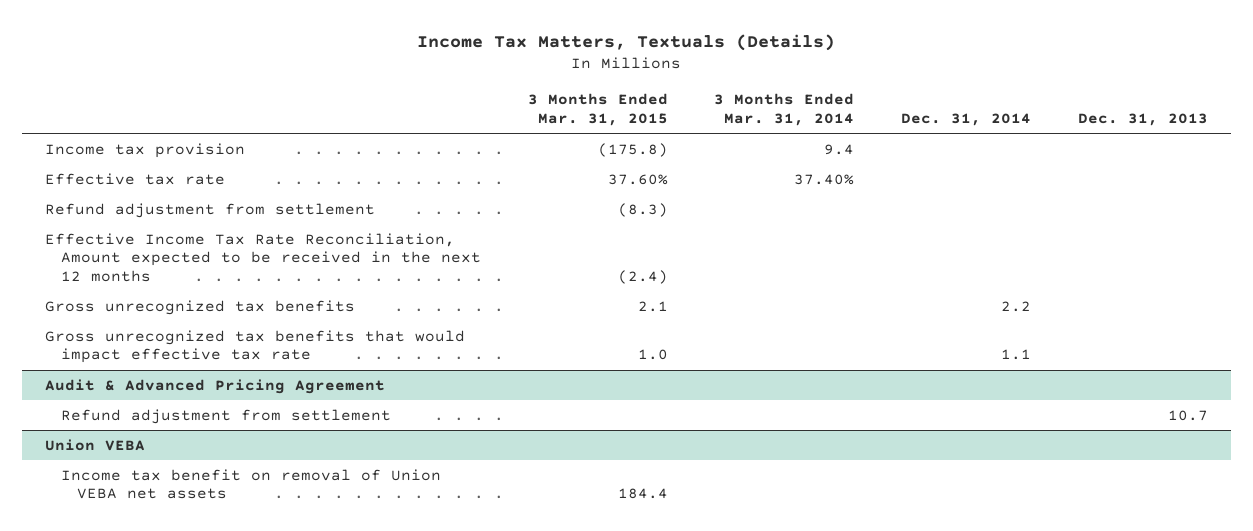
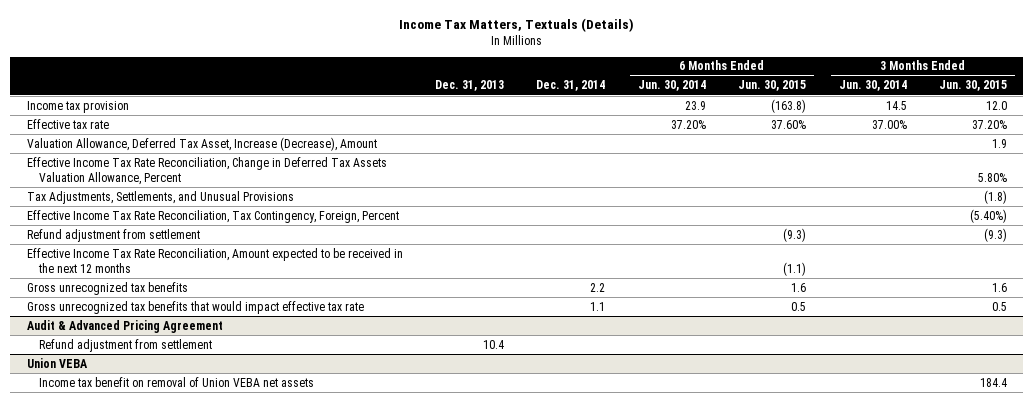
- | 3 Months Ended Mar. 31, 2015 | 3 Months Ended Mar. 31, 2014 | Dec. 31, 2014 | Dec. 31, 2013
+ | Dec. 31, 2013 | Dec. 31, 2014 | 6 Months Ended Jun. 30, 2014 | 6 Months Ended Jun. 30, 2015 | 3 Months Ended Jun. 30, 2014 | 3 Months Ended Jun. 30, 2015
+ Valuation Allowance, Deferred Tax Asset, Increase (Decrease), Amount | | | | | | 1.9
+ Effective Income Tax Rate Reconciliation, Change in Deferred Tax Assets Valuation Allowance, Percent | | | | | | 5.80%
+ Tax Adjustments, Settlements, and Unusual Provisions | | | | | | (1.8)
+ Effective Income Tax Rate Reconciliation, Tax Contingency, Foreign, Percent | | | | | | (5.40%)
@ Audit & Advanced Pricing Agreement
- Refund adjustment from settlement | | | | 10.7
+ Refund adjustment from settlement | 10.4 | | | | |

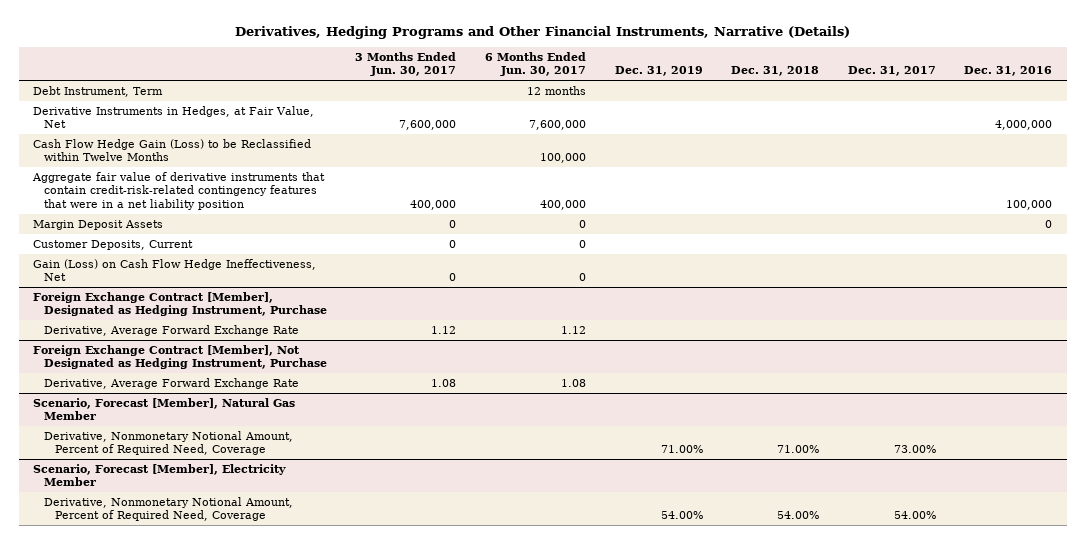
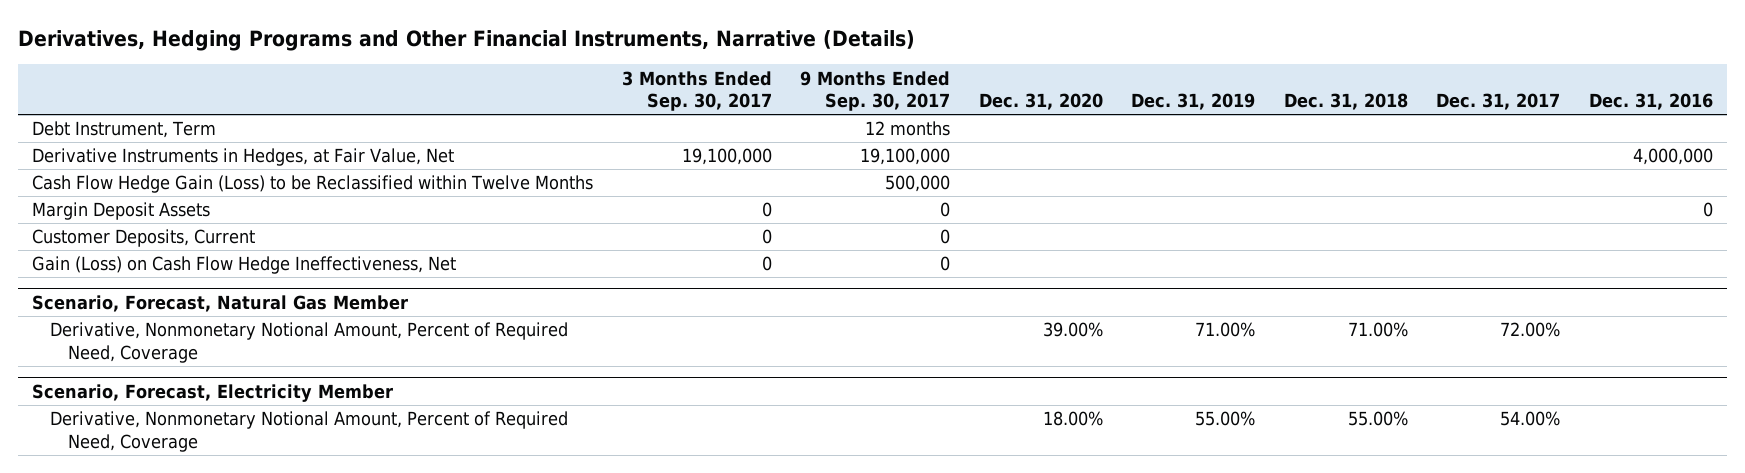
- | 3 Months Ended Jun. 30, 2017 | 6 Months Ended Jun. 30, 2017 | Dec. 31, 2019 | Dec. 31, 2018 | Dec. 31, 2017 | Dec. 31, 2016
+ | 3 Months Ended Sep. 30, 2017 | 9 Months Ended Sep. 30, 2017 | Dec. 31, 2020 | Dec. 31, 2019 | Dec. 31, 2018 | Dec. 31, 2017 | Dec. 31, 2016
- Aggregate fair value of derivative instruments that contain credit-risk-related contingency features that were in a net liability position | 400,000 | 400,000 | | | | 100,000
- Foreign Exchange Contract [Member], Designated as Hedging Instrument, Purchase
- Derivative, Average Forward Exchange Rate | 1.12 | 1.12 | | | |
- Foreign Exchange Contract [Member], Not Designated as Hedging Instrument, Purchase
- Derivative, Average Forward Exchange Rate | 1.08 | 1.08 | | | |
- Scenario, Forecast [Member], Natural Gas Member
- Derivative, Nonmonetary Notional Amount, Percent of Required Need, Coverage | | | 71.00% | 71.00% | 73.00% |
- Scenario, Forecast [Member], Electricity Member
- Derivative, Nonmonetary Notional Amount, Percent of Required Need, Coverage | | | 54.00% | 54.00% | 54.00% |
+ Scenario, Forecast, Natural Gas Member
+ Derivative, Nonmonetary Notional Amount, Percent of Required Need, Coverage | | | 39.00% | 71.00% | 71.00% | 72.00% |
+ Scenario, Forecast, Electricity Member
+ Derivative, Nonmonetary Notional Amount, Percent of Required Need, Coverage | | | 18.00% | 55.00% | 55.00% | 54.00% |

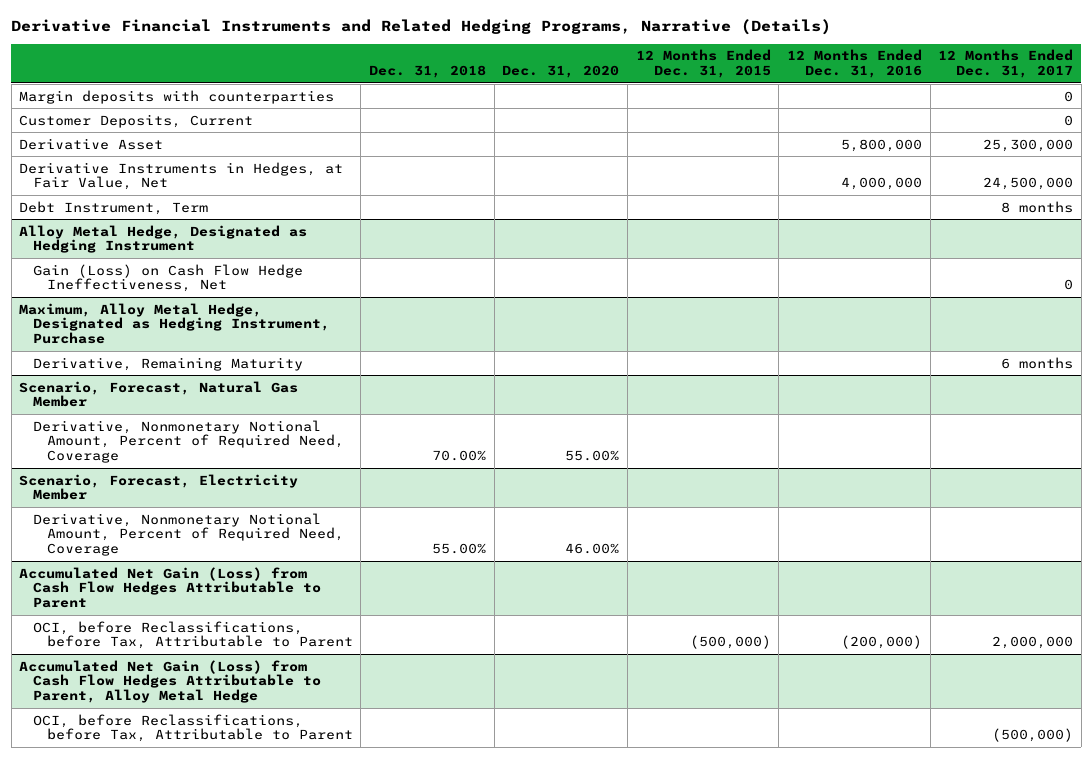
- Derivatives, Hedging Programs and Other Financial Instruments, Narrative (Details)
+ Derivative Financial Instruments and Related Hedging Programs, Narrative (Details)
- | 3 Months Ended Sep. 30, 2017 | 9 Months Ended Sep. 30, 2017 | Dec. 31, 2020 | Dec. 31, 2019 | Dec. 31, 2018 | Dec. 31, 2017 | Dec. 31, 2016
+ | Dec. 31, 2018 | Dec. 31, 2020 | 12 Months Ended Dec. 31, 2015 | 12 Months Ended Dec. 31, 2016 | 12 Months Ended Dec. 31, 2017
- Cash Flow Hedge Gain (Loss) to be Reclassified within Twelve Months | | 500,000 | | | | |
- Margin Deposit Assets | 0 | 0 | | | | | 0
+ Margin deposits with counterparties | | | | | 0
- Gain (Loss) on Cash Flow Hedge Ineffectiveness, Net | 0 | 0 | | | | |
+ Derivative Asset | | | | 5,800,000 | 25,300,000
moved down: Derivative Instruments in Hedges, at Fair Value, Net | | | | 4,000,000 | 24,500,000
moved down: Debt Instrument, Term | | | | | 8 months
+ Alloy Metal Hedge, Designated as Hedging Instrument
+ Gain (Loss) on Cash Flow Hedge Ineffectiveness, Net | | | | | 0
+ Maximum, Alloy Metal Hedge, Designated as Hedging Instrument, Purchase
+ Derivative, Remaining Maturity | | | | | 6 months
@ Scenario, Forecast, Natural Gas Member
- Derivative, Nonmonetary Notional Amount, Percent of Required Need, Coverage | | | 39.00% | 71.00% | 71.00% | 72.00% |
+ Derivative, Nonmonetary Notional Amount, Percent of Required Need, Coverage | 70.00% | 55.00% | | |
@ Scenario, Forecast, Electricity Member
- Derivative, Nonmonetary Notional Amount, Percent of Required Need, Coverage | | | 18.00% | 55.00% | 55.00% | 54.00% |
+ Derivative, Nonmonetary Notional Amount, Percent of Required Need, Coverage | 55.00% | 46.00% | | |
+ Accumulated Net Gain (Loss) from Cash Flow Hedges Attributable to Parent
+ OCI, before Reclassifications, before Tax, Attributable to Parent | | | (500,000) | (200,000) | 2,000,000
+ Accumulated Net Gain (Loss) from Cash Flow Hedges Attributable to Parent, Alloy Metal Hedge
+ OCI, before Reclassifications, before Tax, Attributable to Parent | | | | | (500,000)

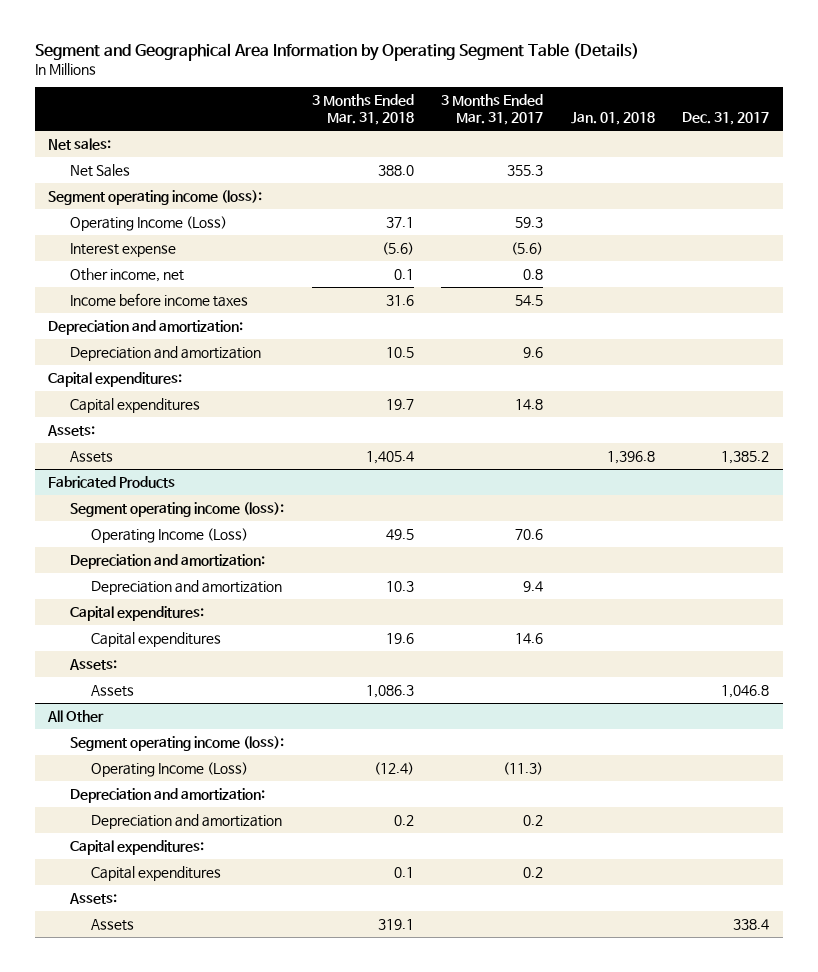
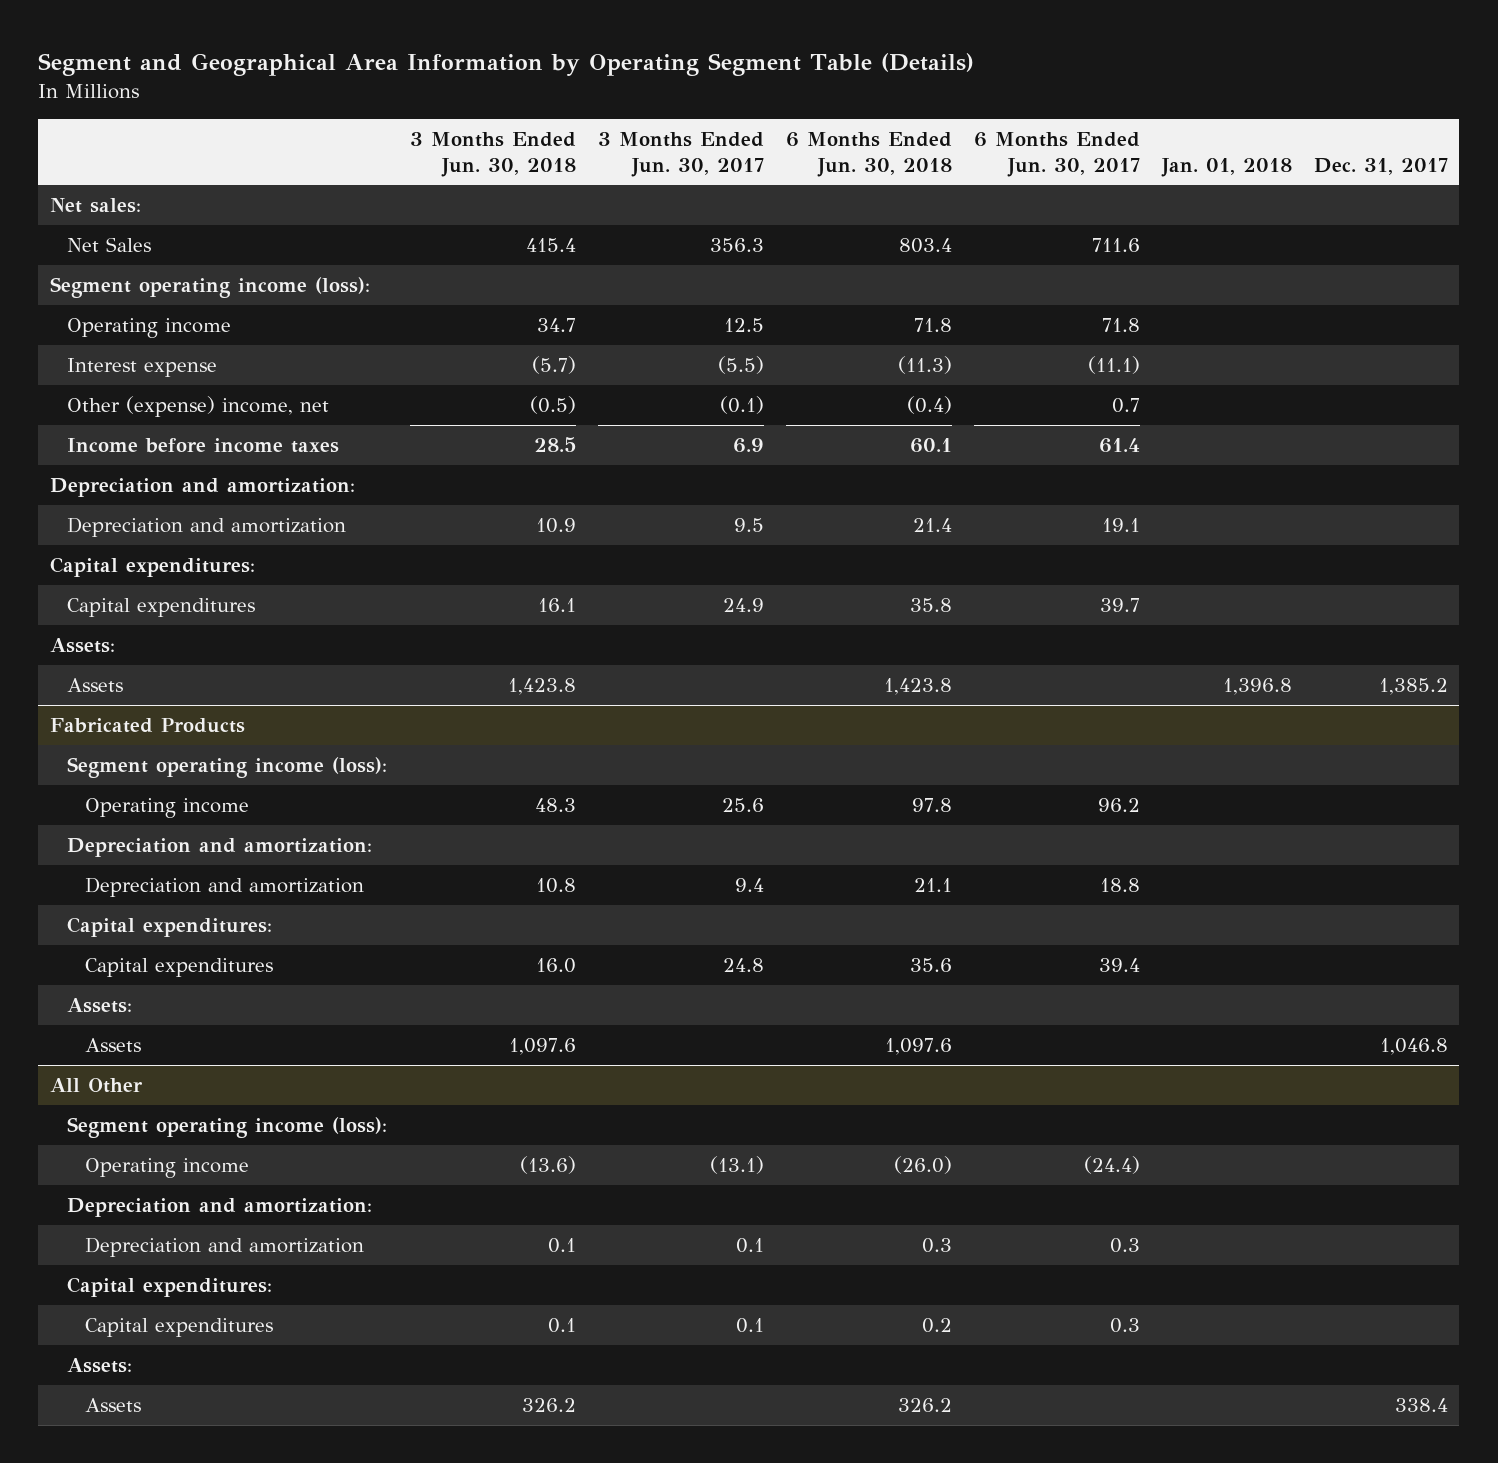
- | 3 Months Ended Mar. 31, 2018 | 3 Months Ended Mar. 31, 2017 | Jan. 01, 2018 | Dec. 31, 2017
+ | 3 Months Ended Jun. 30, 2018 | 3 Months Ended Jun. 30, 2017 | 6 Months Ended Jun. 30, 2018 | 6 Months Ended Jun. 30, 2017 | Jan. 01, 2018 | Dec. 31, 2017
- Operating Income (Loss) | 37.1 | 59.3 | |
+ Operating income | 34.7 | 12.5 | 71.8 | 71.8 | |
- Other income, net | 0.1 | 0.8 | |
+ Other (expense) income, net | (0.5) | (0.1) | (0.4) | 0.7 | |
@ Fabricated Products
- Operating Income (Loss) | 49.5 | 70.6 | |
+ Operating income | 48.3 | 25.6 | 97.8 | 96.2 | |
@ All Other
- Operating Income (Loss) | (12.4) | (11.3) | |
+ Operating income | (13.6) | (13.1) | (26.0) | (24.4) | |

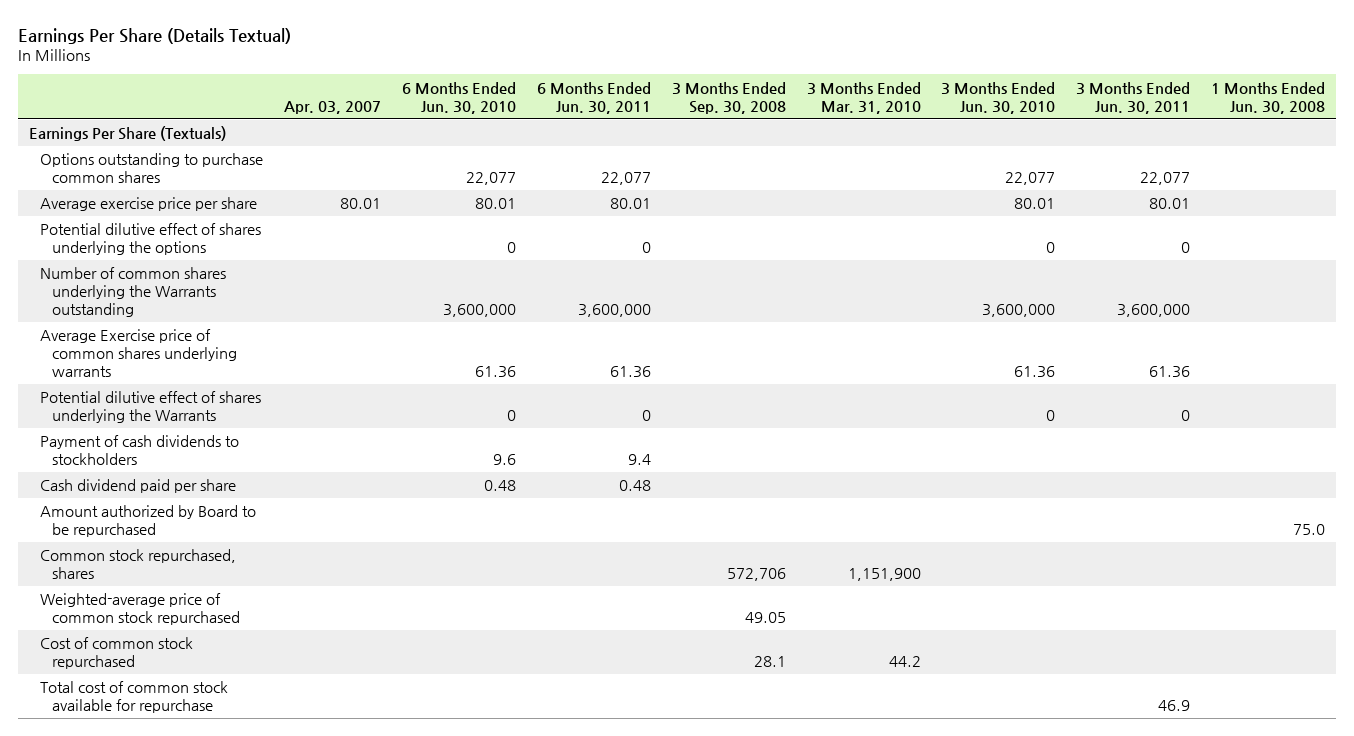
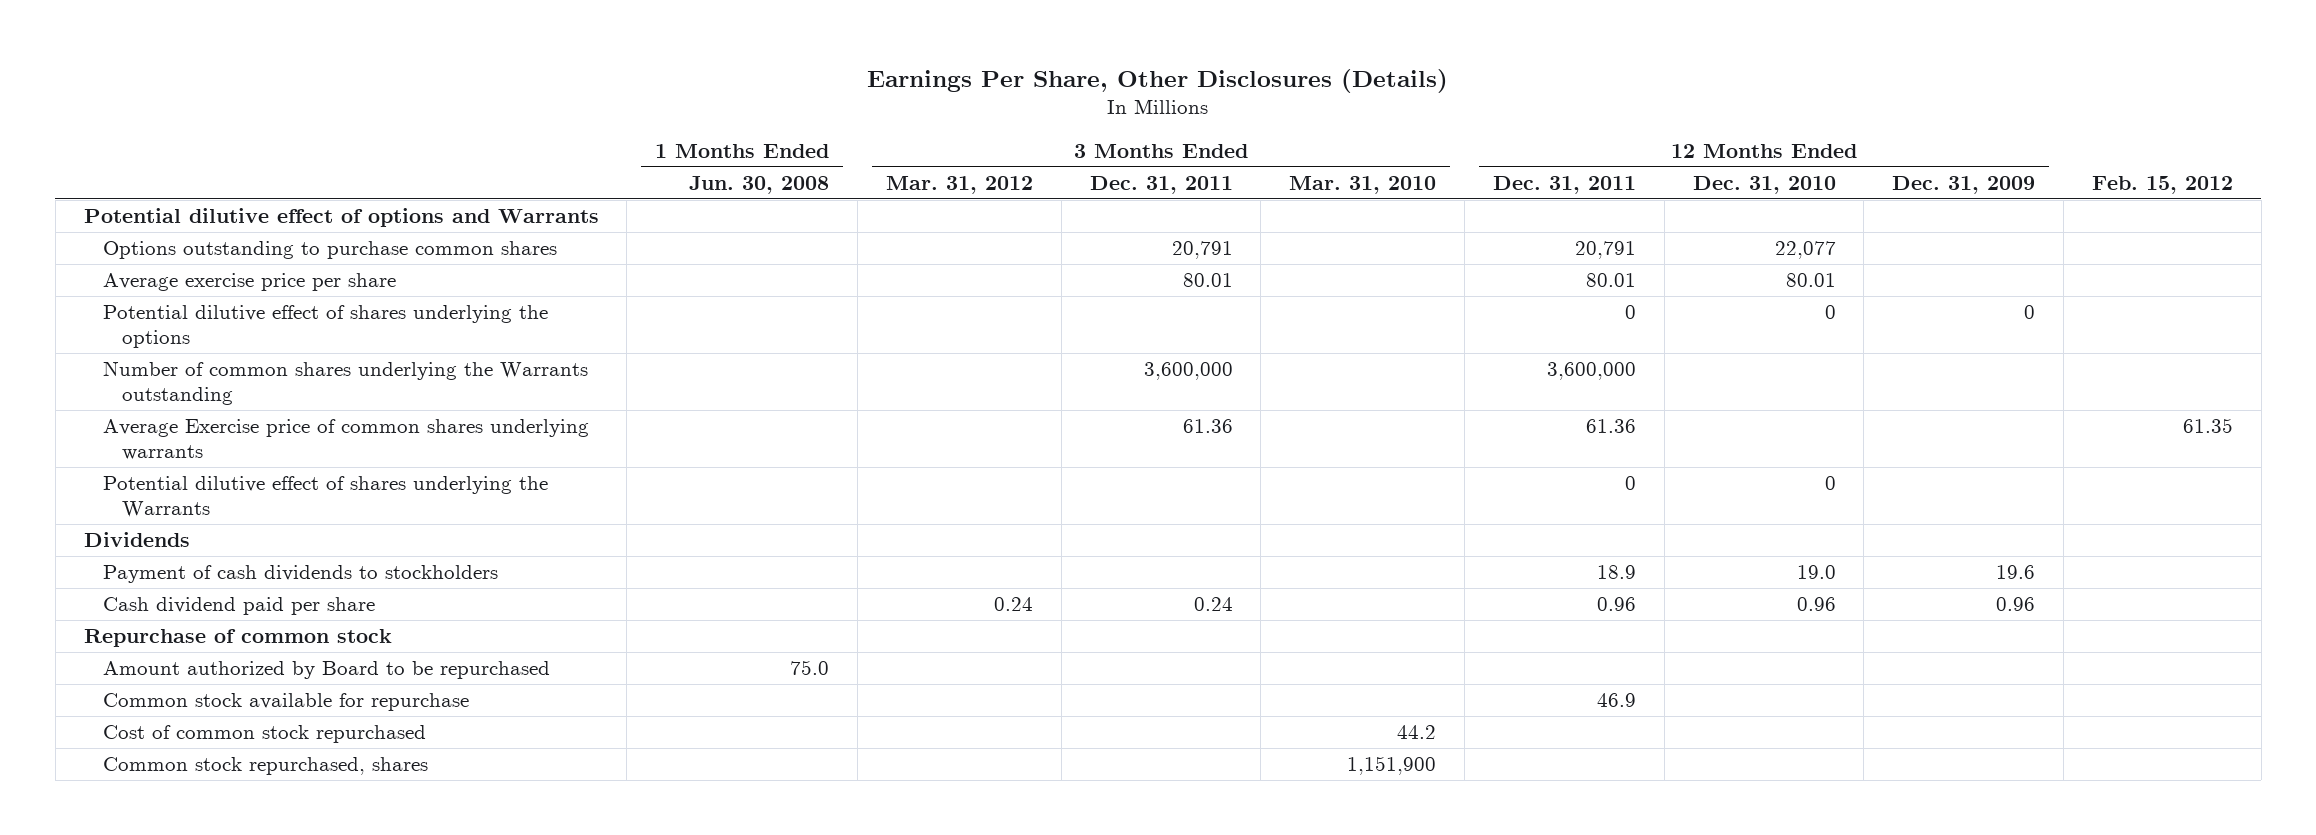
- Earnings Per Share (Details Textual)
+ Earnings Per Share, Other Disclosures (Details)
- | Apr. 03, 2007 | 6 Months Ended Jun. 30, 2010 | 6 Months Ended Jun. 30, 2011 | 3 Months Ended Sep. 30, 2008 | 3 Months Ended Mar. 31, 2010 | 3 Months Ended Jun. 30, 2010 | 3 Months Ended Jun. 30, 2011 | 1 Months Ended Jun. 30, 2008
+ | 1 Months Ended Jun. 30, 2008 | 3 Months Ended Mar. 31, 2012 | 3 Months Ended Dec. 31, 2011 | 3 Months Ended Mar. 31, 2010 | 12 Months Ended Dec. 31, 2011 | 12 Months Ended Dec. 31, 2010 | 12 Months Ended Dec. 31, 2009 | Feb. 15, 2012
- Earnings Per Share (Textuals)
+ Potential dilutive effect of options and Warrants
+ Dividends
+ Repurchase of common stock
- Weighted-average price of common stock repurchased | | | | 49.05 | | | |
+ Common stock available for repurchase | | | | | 46.9 | | |
- Total cost of common stock available for repurchase | | | | | | | 46.9 |
moved down: Common stock repurchased, shares | | | | 1,151,900 | | | |

